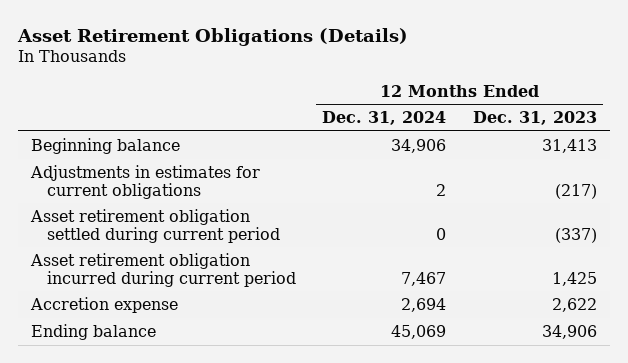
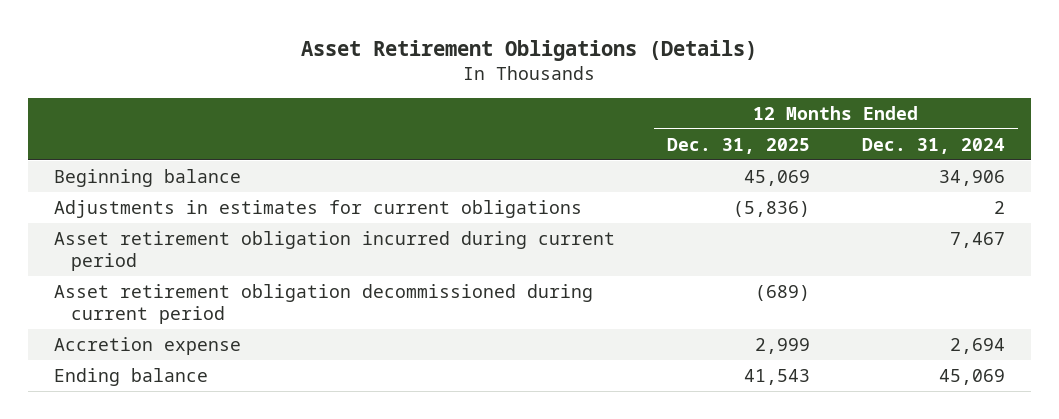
- | 12 Months Ended Dec. 31, 2024 | 12 Months Ended Dec. 31, 2023
+ | 12 Months Ended Dec. 31, 2025 | 12 Months Ended Dec. 31, 2024
- Asset retirement obligation settled during current period | 0 | (337)
+ Asset retirement obligation decommissioned during current period | (689) |

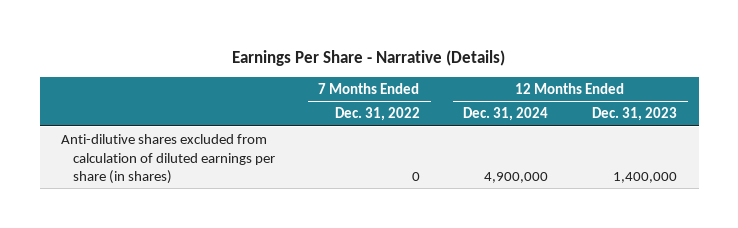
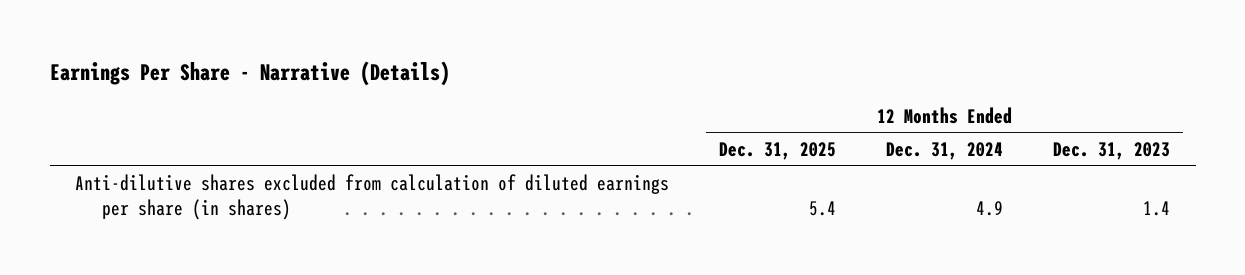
- | 7 Months Ended Dec. 31, 2022 | 12 Months Ended Dec. 31, 2024 | 12 Months Ended Dec. 31, 2023
+ | 12 Months Ended Dec. 31, 2025 | 12 Months Ended Dec. 31, 2024 | 12 Months Ended Dec. 31, 2023
- Anti-dilutive shares excluded from calculation of diluted earnings per share (in shares) | 0 | 4,900,000 | 1,400,000
+ Anti-dilutive shares excluded from calculation of diluted earnings per share (in shares) | 5.4 | 4.9 | 1.4

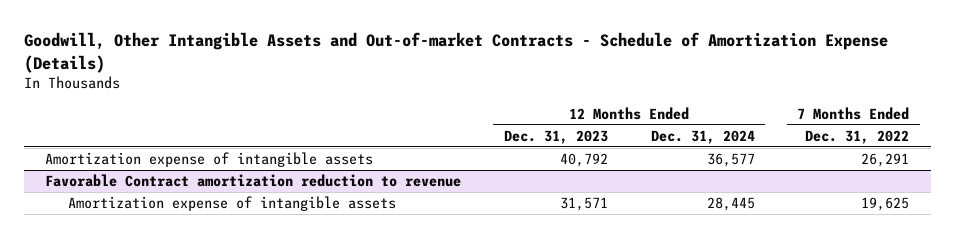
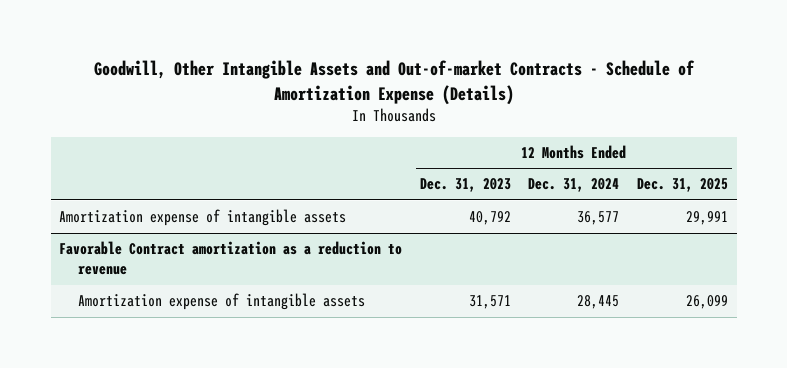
- | 12 Months Ended Dec. 31, 2023 | 12 Months Ended Dec. 31, 2024 | 7 Months Ended Dec. 31, 2022
+ | 12 Months Ended Dec. 31, 2023 | 12 Months Ended Dec. 31, 2024 | 12 Months Ended Dec. 31, 2025
- Favorable Contract amortization reduction to revenue
+ Favorable Contract amortization as a reduction to revenue

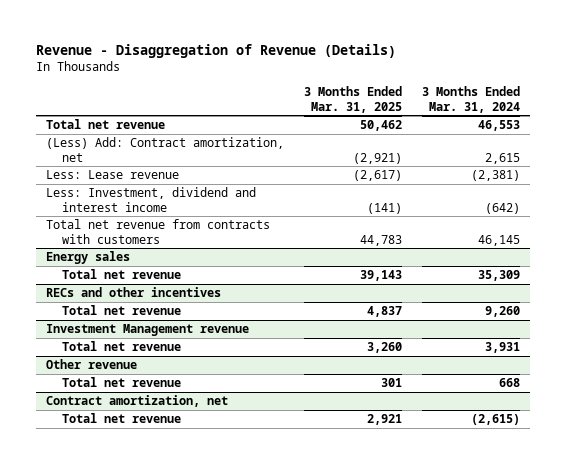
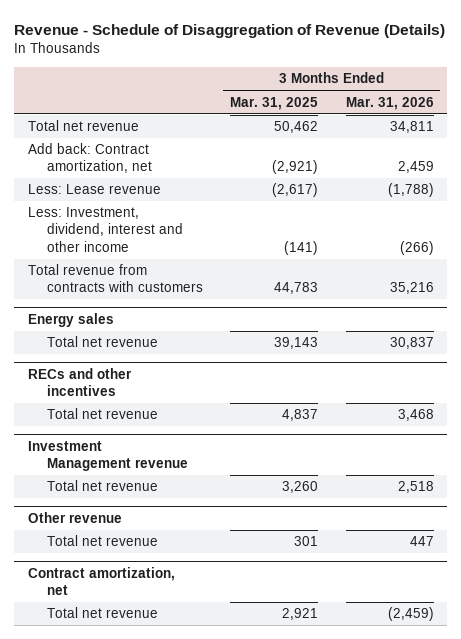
- Revenue - Disaggregation of Revenue (Details)
+ Revenue - Schedule of Disaggregation of Revenue (Details)
- | 3 Months Ended Mar. 31, 2025 | 3 Months Ended Mar. 31, 2024
+ | 3 Months Ended Mar. 31, 2025 | 3 Months Ended Mar. 31, 2026
- (Less) Add: Contract amortization, net | (2,921) | 2,615
+ Add back: Contract amortization, net | (2,921) | 2,459
- Less: Investment, dividend and interest income | (141) | (642)
- Total net revenue from contracts with customers | 44,783 | 46,145
+ Less: Investment, dividend, interest and other income | (141) | (266)
+ Total revenue from contracts with customers | 44,783 | 35,216

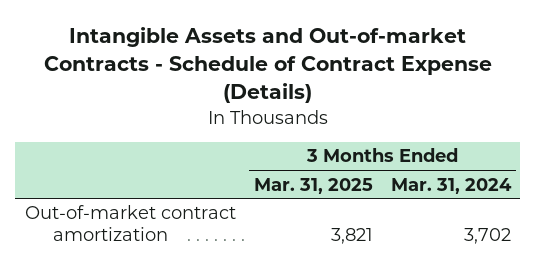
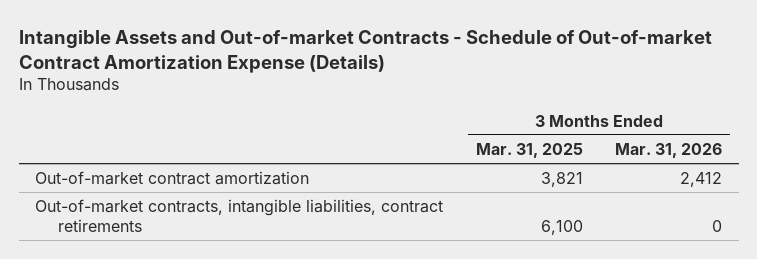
- Intangible Assets and Out-of-market Contracts - Schedule of Contract Expense (Details)
+ Intangible Assets and Out-of-market Contracts - Schedule of Out-of-market Contract Amortization Expense (Details)
- | 3 Months Ended Mar. 31, 2025 | 3 Months Ended Mar. 31, 2024
+ | 3 Months Ended Mar. 31, 2025 | 3 Months Ended Mar. 31, 2026
+ Out-of-market contracts, intangible liabilities, contract retirements | 6,100 | 0

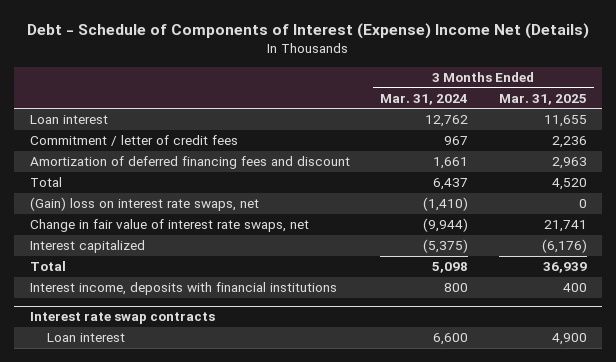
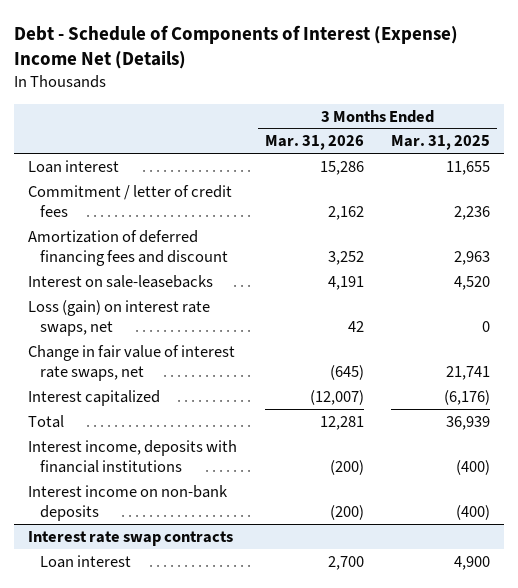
- | 3 Months Ended Mar. 31, 2024 | 3 Months Ended Mar. 31, 2025
+ | 3 Months Ended Mar. 31, 2026 | 3 Months Ended Mar. 31, 2025
- Total | 6,437 | 4,520
- (Gain) loss on interest rate swaps, net | (1,410) | 0
+ Interest on sale-leasebacks | 4,191 | 4,520
+ Loss (gain) on interest rate swaps, net | 42 | 0
- Interest income, deposits with financial institutions | 800 | 400
+ Interest income, deposits with financial institutions | (200) | (400)
+ Interest income on non-bank deposits | (200) | (400)

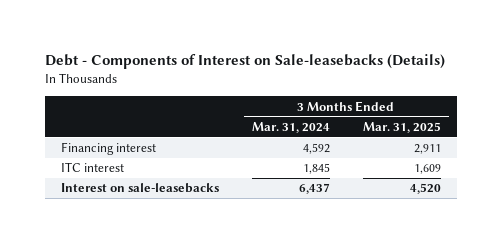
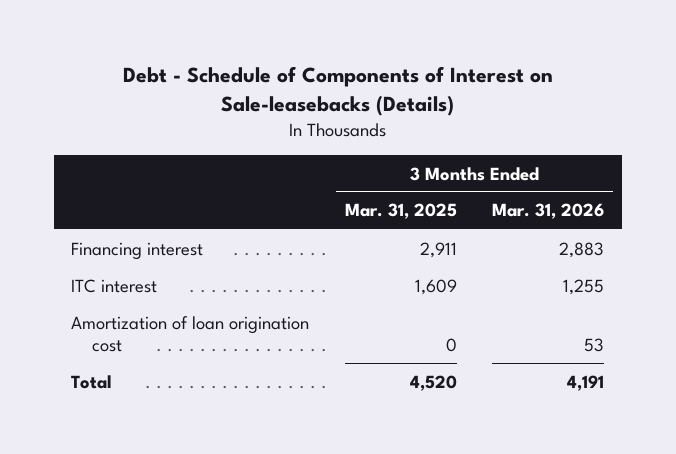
- Debt - Components of Interest on Sale-leasebacks (Details)
+ Debt - Schedule of Components of Interest on Sale-leasebacks (Details)
- | 3 Months Ended Mar. 31, 2024 | 3 Months Ended Mar. 31, 2025
+ | 3 Months Ended Mar. 31, 2025 | 3 Months Ended Mar. 31, 2026
- Interest on sale-leasebacks | 6,437 | 4,520
+ Amortization of loan origination cost | 0 | 53
+ Total | 4,520 | 4,191

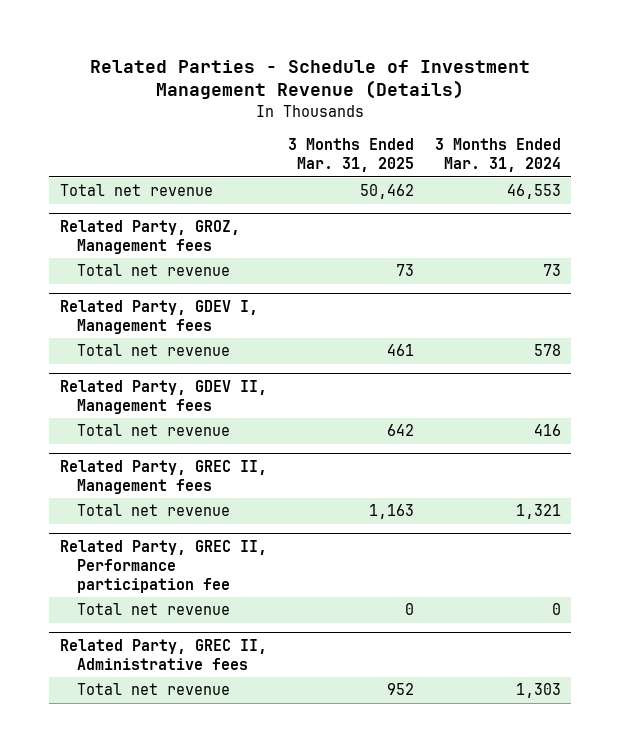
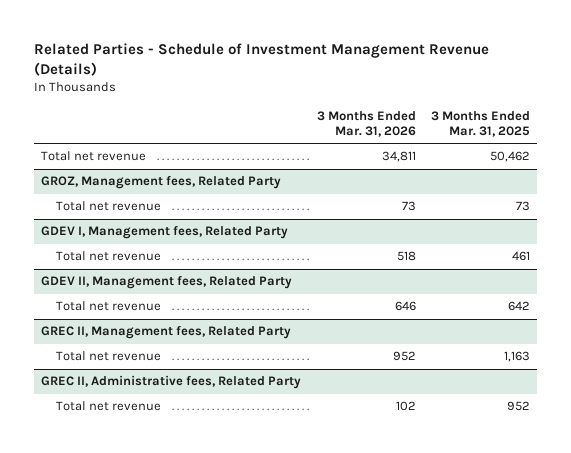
- | 3 Months Ended Mar. 31, 2025 | 3 Months Ended Mar. 31, 2024
+ | 3 Months Ended Mar. 31, 2026 | 3 Months Ended Mar. 31, 2025
- Related Party, GROZ, Management fees
+ GROZ, Management fees, Related Party
- Related Party, GDEV I, Management fees
+ GDEV I, Management fees, Related Party
- Related Party, GDEV II, Management fees
+ GDEV II, Management fees, Related Party
- Related Party, GREC II, Management fees
+ GREC II, Management fees, Related Party
- Related Party, GREC II, Performance participation fee
- Total net revenue | 0 | 0
- Related Party, GREC II, Administrative fees
+ GREC II, Administrative fees, Related Party

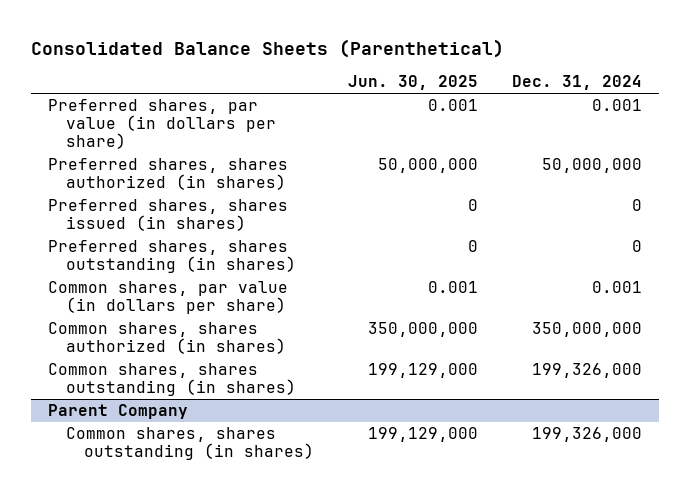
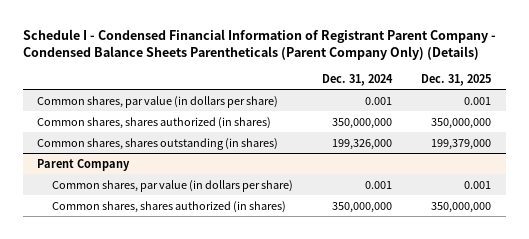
- Consolidated Balance Sheets (Parenthetical)
+ Schedule I - Condensed Financial Information of Registrant Parent Company - Condensed Balance Sheets Parentheticals (Parent Company Only) (Details)
- | Jun. 30, 2025 | Dec. 31, 2024
+ | Dec. 31, 2024 | Dec. 31, 2025
- Preferred shares, par value (in dollars per share) | 0.001 | 0.001
- Preferred shares, shares authorized (in shares) | 50,000,000 | 50,000,000
- Preferred shares, shares issued (in shares) | 0 | 0
- Preferred shares, shares outstanding (in shares) | 0 | 0
@ Parent Company
- Common shares, shares outstanding (in shares) | 199,129,000 | 199,326,000
+ Common shares, par value (in dollars per share) | 0.001 | 0.001
+ Common shares, shares authorized (in shares) | 350,000,000 | 350,000,000

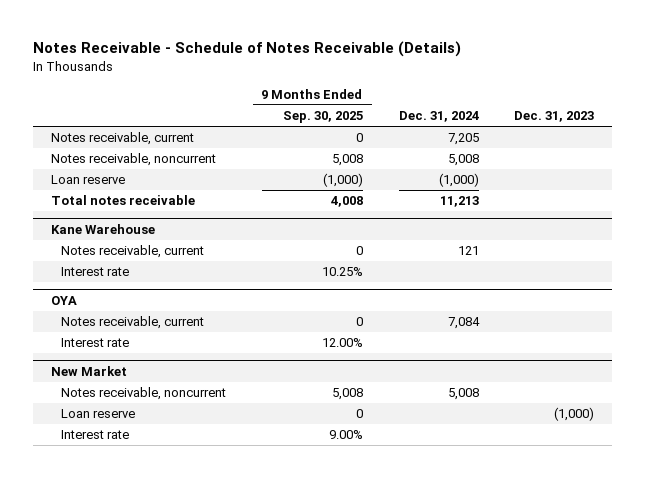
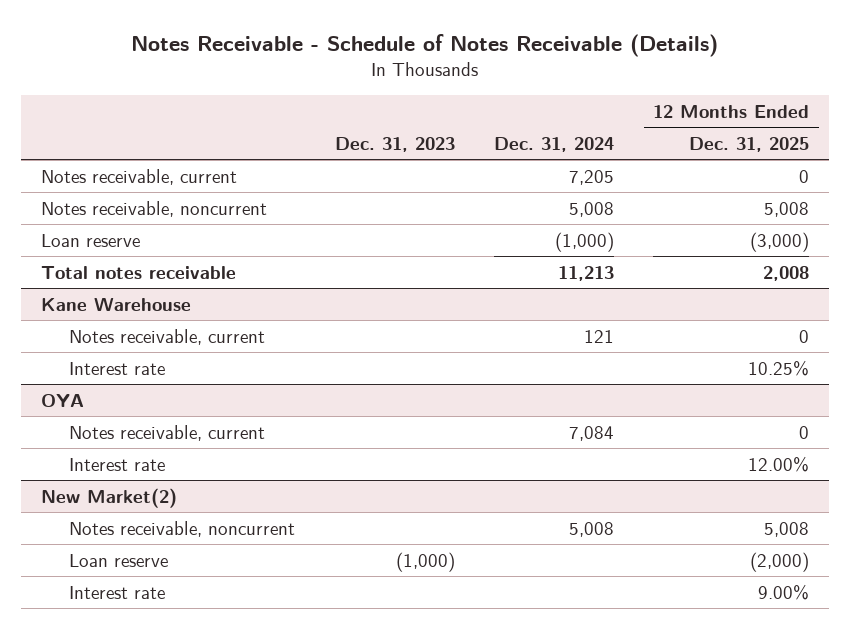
- | 9 Months Ended Sep. 30, 2025 | Dec. 31, 2024 | Dec. 31, 2023
+ | Dec. 31, 2023 | Dec. 31, 2024 | 12 Months Ended Dec. 31, 2025
- New Market
+ New Market(2)

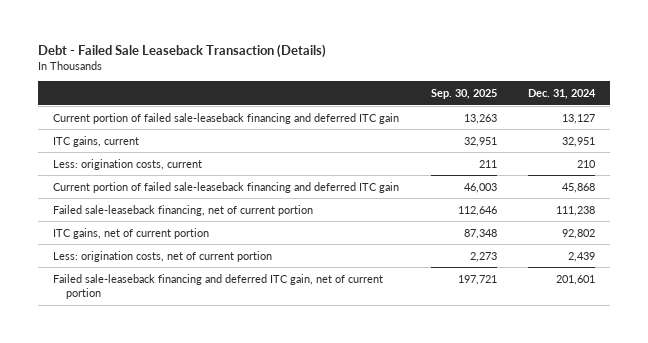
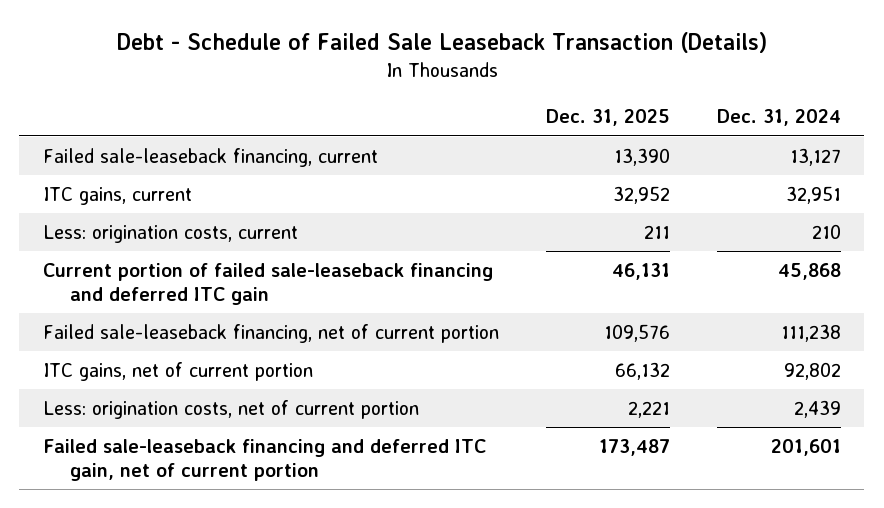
- Debt - Failed Sale Leaseback Transaction (Details)
+ Debt - Schedule of Failed Sale Leaseback Transaction (Details)
- | Sep. 30, 2025 | Dec. 31, 2024
+ | Dec. 31, 2025 | Dec. 31, 2024
- Current portion of failed sale-leaseback financing and deferred ITC gain | 13,263 | 13,127
+ Failed sale-leaseback financing, current | 13,390 | 13,127

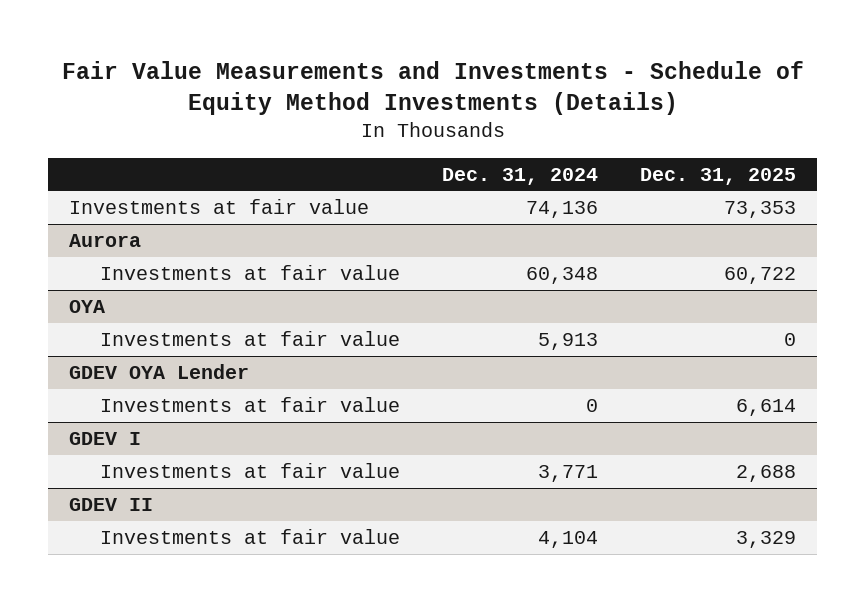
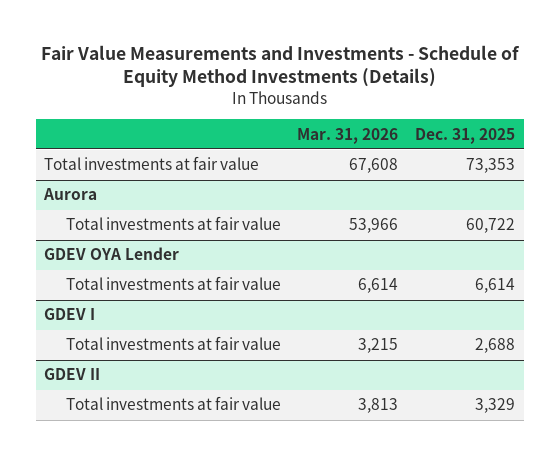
- | Dec. 31, 2024 | Dec. 31, 2025
+ | Mar. 31, 2026 | Dec. 31, 2025
- Investments at fair value | 74,136 | 73,353
+ Total investments at fair value | 67,608 | 73,353
@ Aurora
- Investments at fair value | 60,348 | 60,722
- OYA
- Investments at fair value | 5,913 | 0
@ Aurora
+ Total investments at fair value | 53,966 | 60,722
@ GDEV OYA Lender
- Investments at fair value | 0 | 6,614
+ Total investments at fair value | 6,614 | 6,614
@ GDEV I
- Investments at fair value | 3,771 | 2,688
+ Total investments at fair value | 3,215 | 2,688
@ GDEV II
- Investments at fair value | 4,104 | 3,329
+ Total investments at fair value | 3,813 | 3,329

